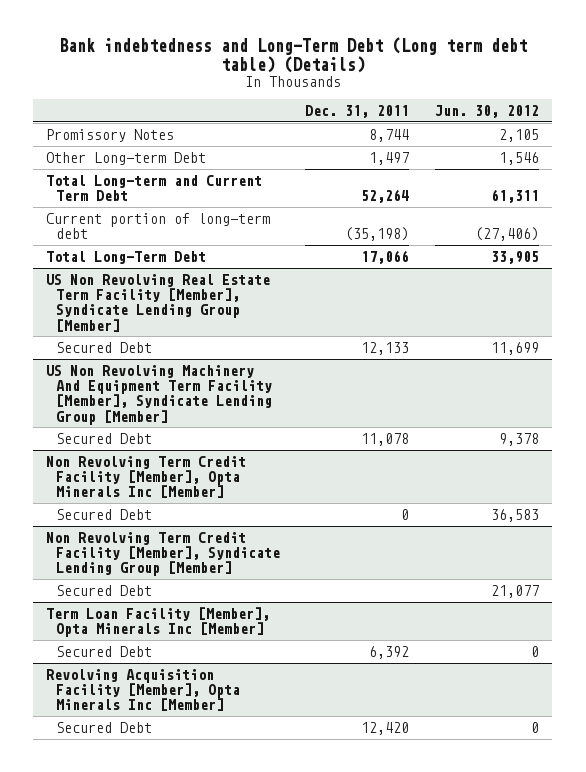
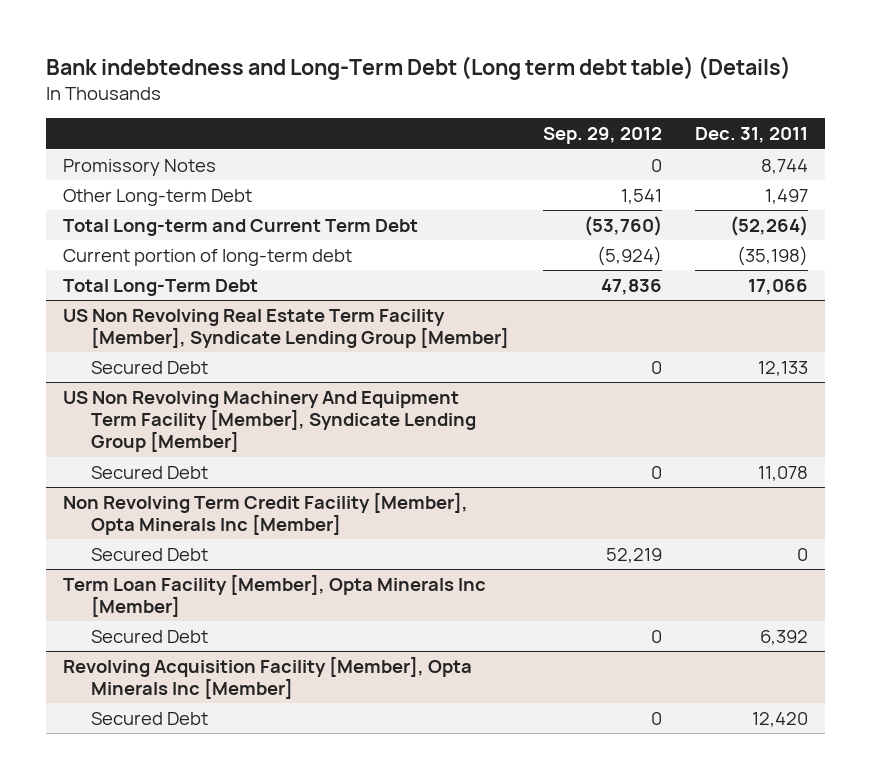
- | Dec. 31, 2011 | Jun. 30, 2012
+ | Sep. 29, 2012 | Dec. 31, 2011
- Total Long-term and Current Term Debt | 52,264 | 61,311
+ Total Long-term and Current Term Debt | (53,760) | (52,264)
- Non Revolving Term Credit Facility [Member], Syndicate Lending Group [Member]
- Secured Debt | | 21,077

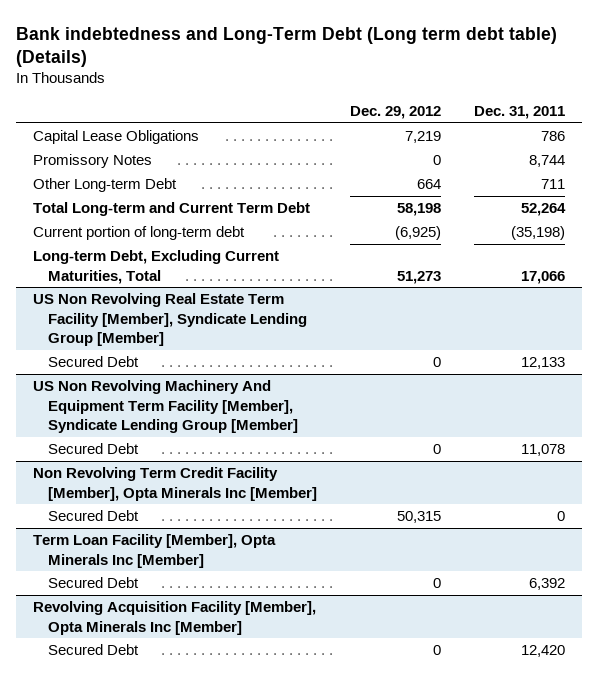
- | Sep. 29, 2012 | Dec. 31, 2011
+ | Dec. 29, 2012 | Dec. 31, 2011
+ Capital Lease Obligations | 7,219 | 786
- Other Long-term Debt | 1,541 | 1,497
- Total Long-term and Current Term Debt | (53,760) | (52,264)
+ Other Long-term Debt | 664 | 711
+ Total Long-term and Current Term Debt | 58,198 | 52,264
- Total Long-Term Debt | 47,836 | 17,066
+ Long-term Debt, Excluding Current Maturities, Total | 51,273 | 17,066

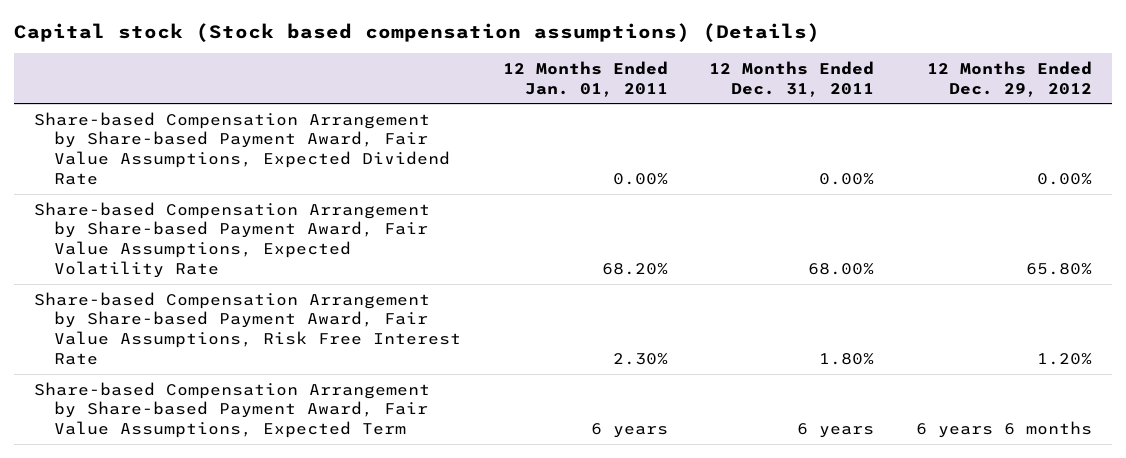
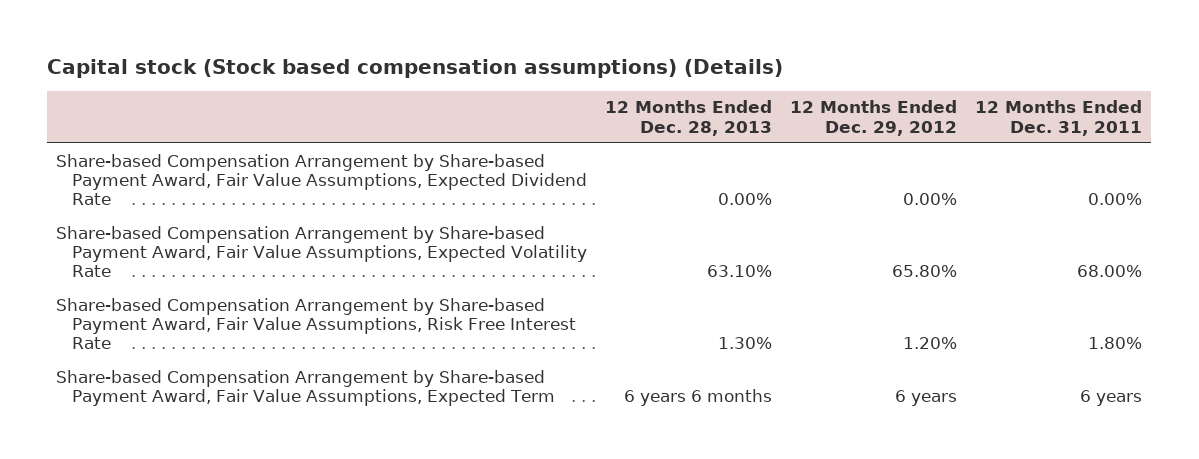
- | 12 Months Ended Jan. 01, 2011 | 12 Months Ended Dec. 31, 2011 | 12 Months Ended Dec. 29, 2012
+ | 12 Months Ended Dec. 28, 2013 | 12 Months Ended Dec. 29, 2012 | 12 Months Ended Dec. 31, 2011
- Share-based Compensation Arrangement by Share-based Payment Award, Fair Value Assumptions, Expected Term | 6 years | 6 years | 6 years 6 months
+ Share-based Compensation Arrangement by Share-based Payment Award, Fair Value Assumptions, Expected Term | 6 years 6 months | 6 years | 6 years

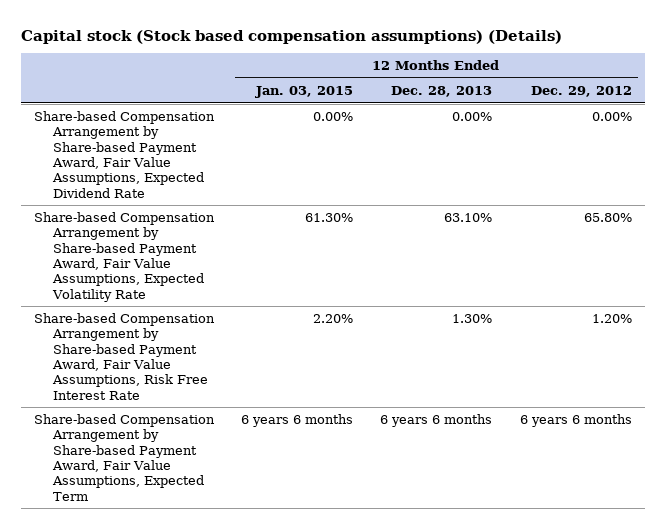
- | 12 Months Ended Dec. 28, 2013 | 12 Months Ended Dec. 29, 2012 | 12 Months Ended Dec. 31, 2011
+ | 12 Months Ended Jan. 03, 2015 | 12 Months Ended Dec. 28, 2013 | 12 Months Ended Dec. 29, 2012
- Share-based Compensation Arrangement by Share-based Payment Award, Fair Value Assumptions, Expected Term | 6 years 6 months | 6 years | 6 years
+ Share-based Compensation Arrangement by Share-based Payment Award, Fair Value Assumptions, Expected Term | 6 years 6 months | 6 years 6 months | 6 years 6 months

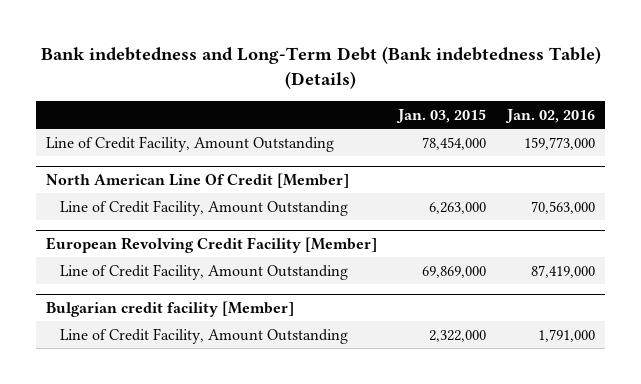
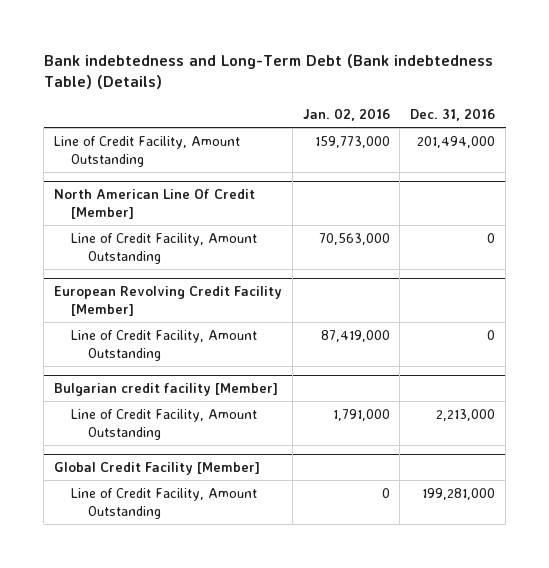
- | Jan. 03, 2015 | Jan. 02, 2016
+ | Jan. 02, 2016 | Dec. 31, 2016
+ Global Credit Facility [Member]
+ Line of Credit Facility, Amount Outstanding | 0 | 199,281,000

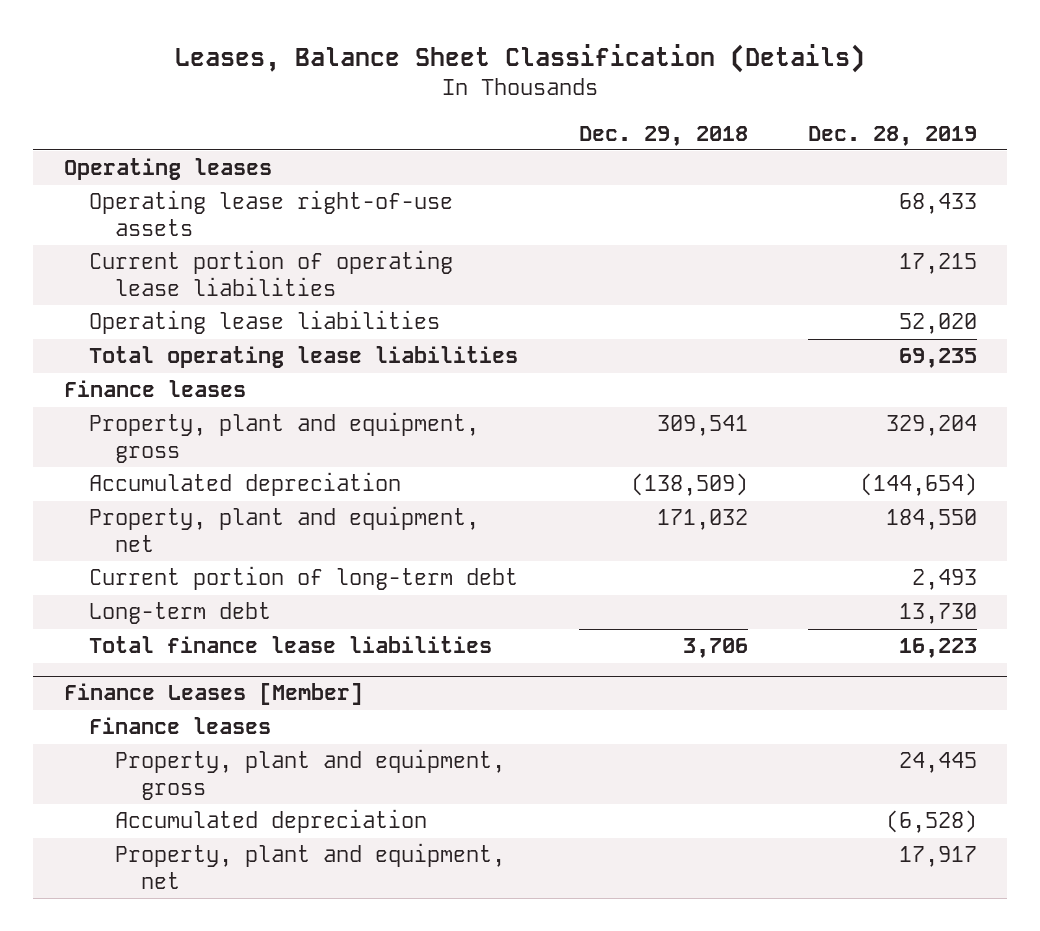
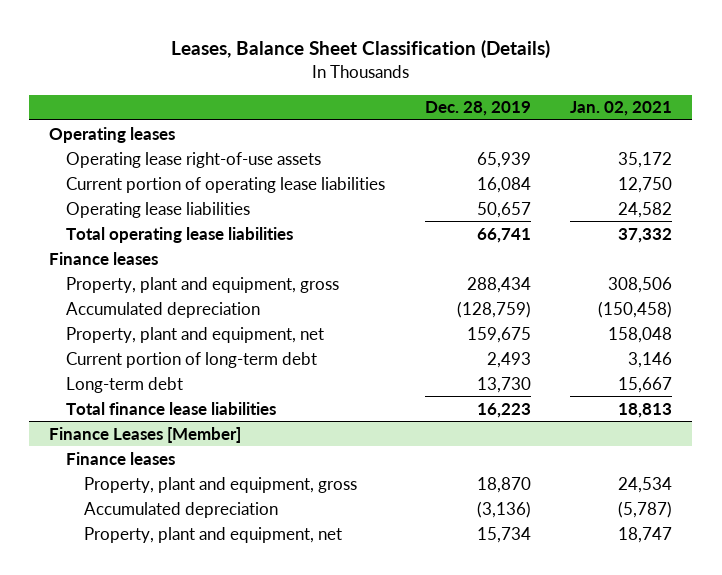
- | Dec. 29, 2018 | Dec. 28, 2019
+ | Dec. 28, 2019 | Jan. 02, 2021
- Operating lease right-of-use assets | | 68,433
- Current portion of operating lease liabilities | | 17,215
- Operating lease liabilities | | 52,020
- Total operating lease liabilities | | 69,235
+ Operating lease right-of-use assets | 65,939 | 35,172
+ Current portion of operating lease liabilities | 16,084 | 12,750
+ Operating lease liabilities | 50,657 | 24,582
+ Total operating lease liabilities | 66,741 | 37,332
- Property, plant and equipment, gross | 309,541 | 329,204
- Accumulated depreciation | (138,509) | (144,654)
- Property, plant and equipment, net | 171,032 | 184,550
+ Property, plant and equipment, gross | 288,434 | 308,506
+ Accumulated depreciation | (128,759) | (150,458)
+ Property, plant and equipment, net | 159,675 | 158,048
@ Finance Leases [Member]
- Property, plant and equipment, gross | | 24,445
- Accumulated depreciation | | (6,528)
- Property, plant and equipment, net | | 17,917
+ Property, plant and equipment, gross | 18,870 | 24,534
+ Accumulated depreciation | (3,136) | (5,787)
+ Property, plant and equipment, net | 15,734 | 18,747

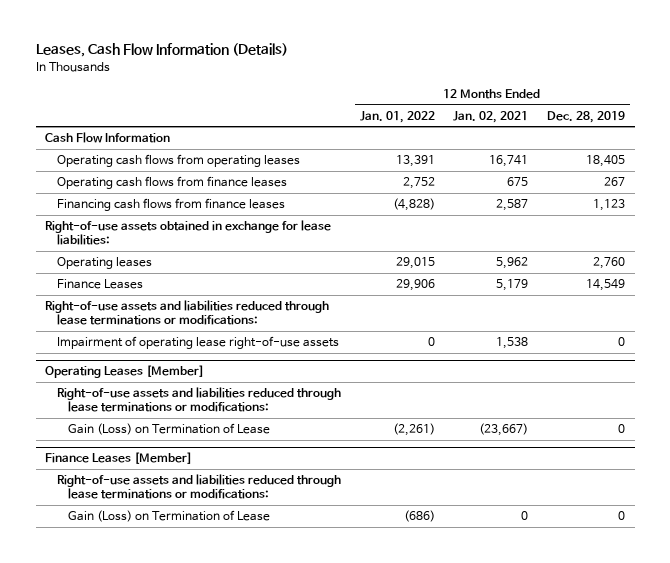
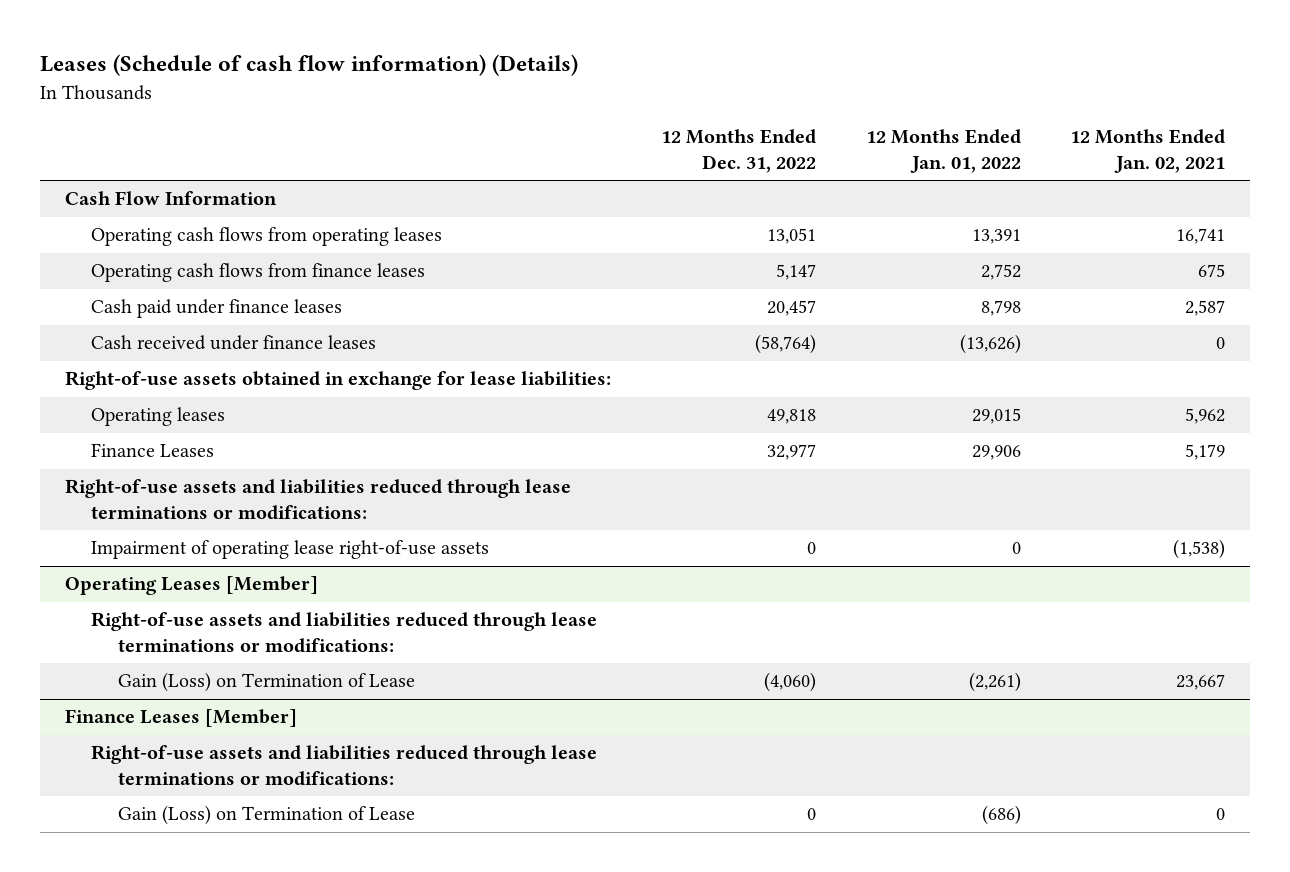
- Leases, Cash Flow Information (Details)
+ Leases (Schedule of cash flow information) (Details)
- | 12 Months Ended Jan. 01, 2022 | 12 Months Ended Jan. 02, 2021 | 12 Months Ended Dec. 28, 2019
+ | 12 Months Ended Dec. 31, 2022 | 12 Months Ended Jan. 01, 2022 | 12 Months Ended Jan. 02, 2021
- Financing cash flows from finance leases | (4,828) | 2,587 | 1,123
+ Cash paid under finance leases | 20,457 | 8,798 | 2,587
+ Cash received under finance leases | (58,764) | (13,626) | 0
- Impairment of operating lease right-of-use assets | 0 | 1,538 | 0
+ Impairment of operating lease right-of-use assets | 0 | 0 | (1,538)
@ Operating Leases [Member]
- Gain (Loss) on Termination of Lease | (2,261) | (23,667) | 0
+ Gain (Loss) on Termination of Lease | (4,060) | (2,261) | 23,667

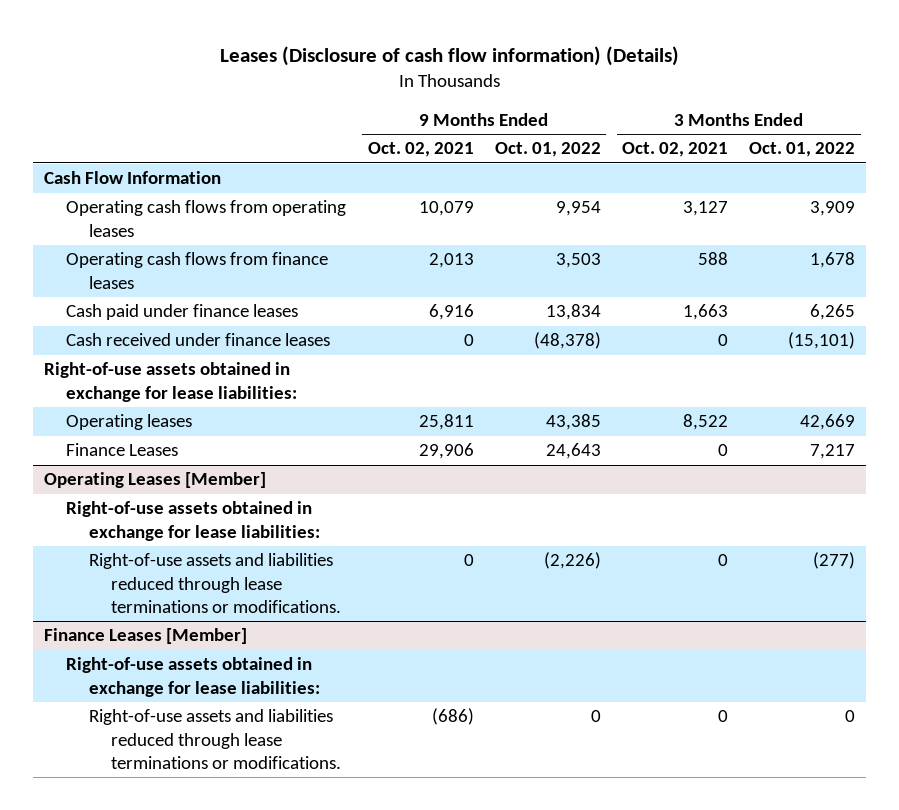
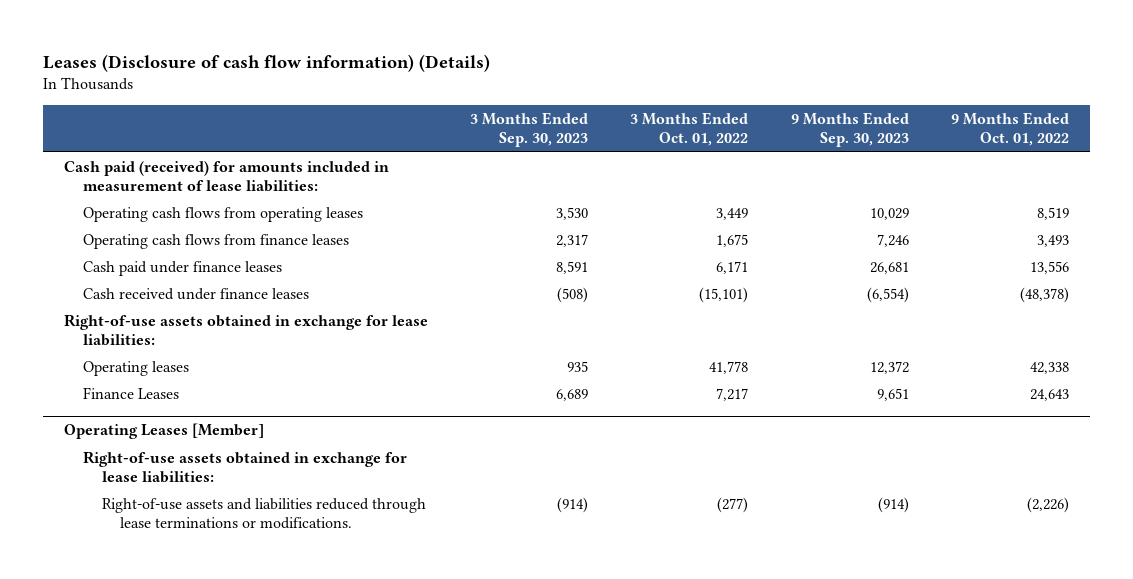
- | 9 Months Ended Oct. 02, 2021 | 9 Months Ended Oct. 01, 2022 | 3 Months Ended Oct. 02, 2021 | 3 Months Ended Oct. 01, 2022
+ | 3 Months Ended Sep. 30, 2023 | 3 Months Ended Oct. 01, 2022 | 9 Months Ended Sep. 30, 2023 | 9 Months Ended Oct. 01, 2022
- Cash Flow Information
- Operating cash flows from operating leases | 10,079 | 9,954 | 3,127 | 3,909
- Operating cash flows from finance leases | 2,013 | 3,503 | 588 | 1,678
- Cash paid under finance leases | 6,916 | 13,834 | 1,663 | 6,265
+ Cash paid (received) for amounts included in measurement of lease liabilities:
+ Operating cash flows from operating leases | 3,530 | 3,449 | 10,029 | 8,519
+ Operating cash flows from finance leases | 2,317 | 1,675 | 7,246 | 3,493
+ Cash paid under finance leases | 8,591 | 6,171 | 26,681 | 13,556
- Operating leases | 25,811 | 43,385 | 8,522 | 42,669
+ Operating leases | 935 | 41,778 | 12,372 | 42,338
- Finance Leases [Member]
- Right-of-use assets obtained in exchange for lease liabilities:
- Right-of-use assets and liabilities reduced through lease terminations or modifications. | (686) | 0 | 0 | 0

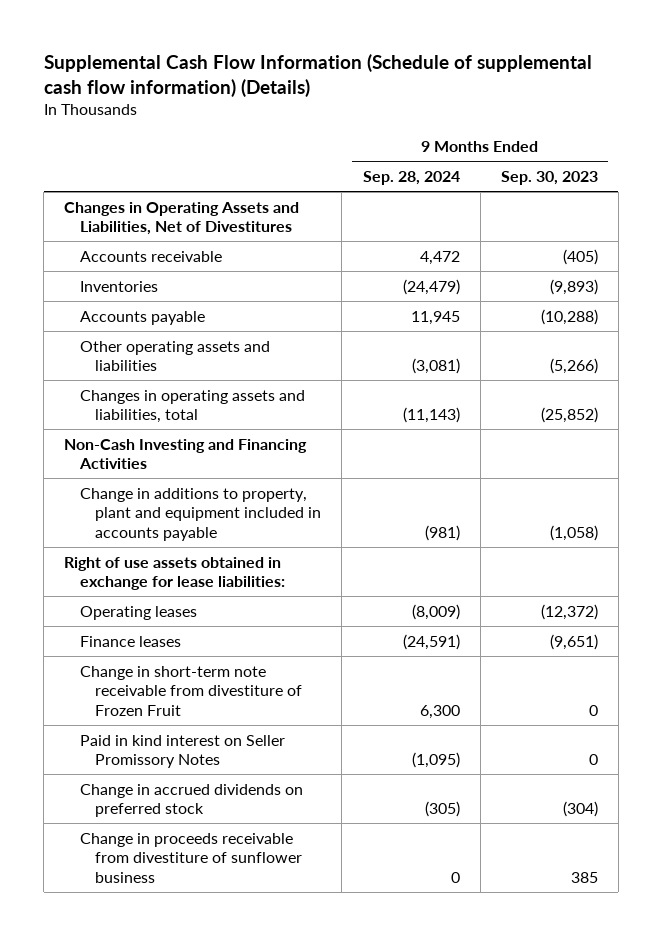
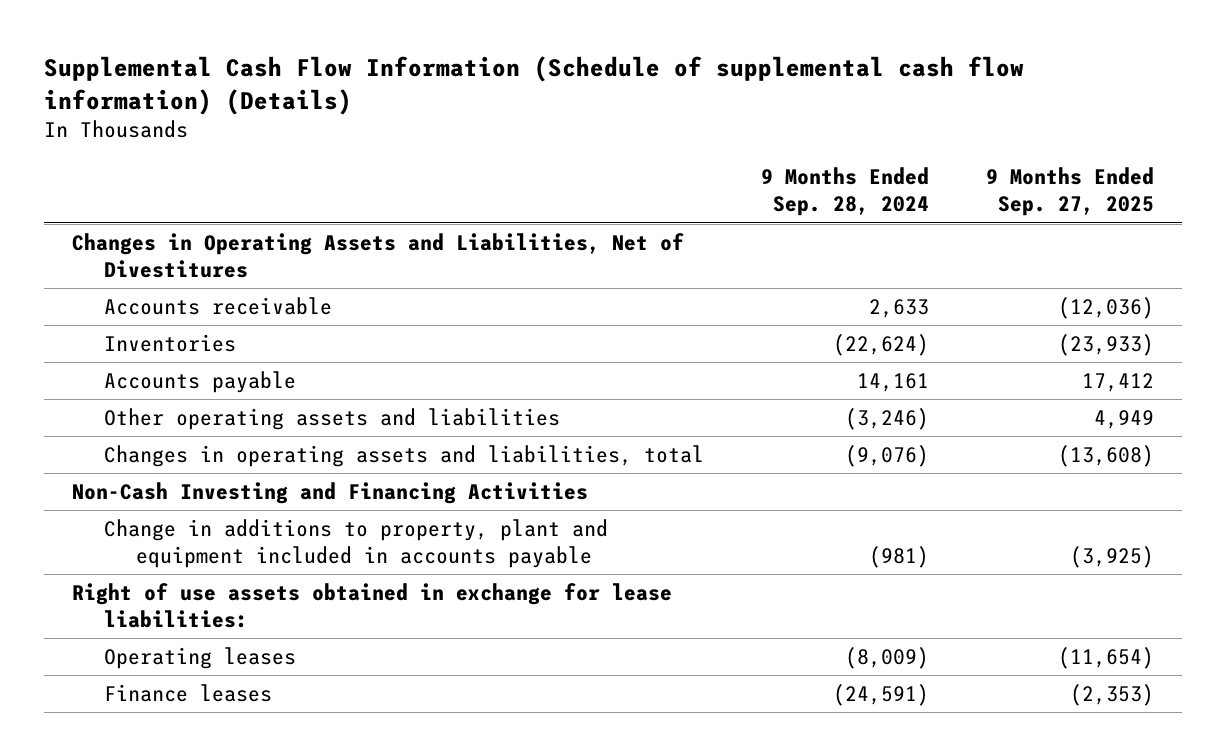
- | 9 Months Ended Sep. 28, 2024 | 9 Months Ended Sep. 30, 2023
+ | 9 Months Ended Sep. 28, 2024 | 9 Months Ended Sep. 27, 2025
- Accounts receivable | 4,472 | (405)
- Inventories | (24,479) | (9,893)
- Accounts payable | 11,945 | (10,288)
- Other operating assets and liabilities | (3,081) | (5,266)
- Changes in operating assets and liabilities, total | (11,143) | (25,852)
+ Accounts receivable | 2,633 | (12,036)
+ Inventories | (22,624) | (23,933)
+ Accounts payable | 14,161 | 17,412
+ Other operating assets and liabilities | (3,246) | 4,949
+ Changes in operating assets and liabilities, total | (9,076) | (13,608)
- Change in short-term note receivable from divestiture of Frozen Fruit | 6,300 | 0
- Paid in kind interest on Seller Promissory Notes | (1,095) | 0
- Change in accrued dividends on preferred stock | (305) | (304)
- Change in proceeds receivable from divestiture of sunflower business | 0 | 385

